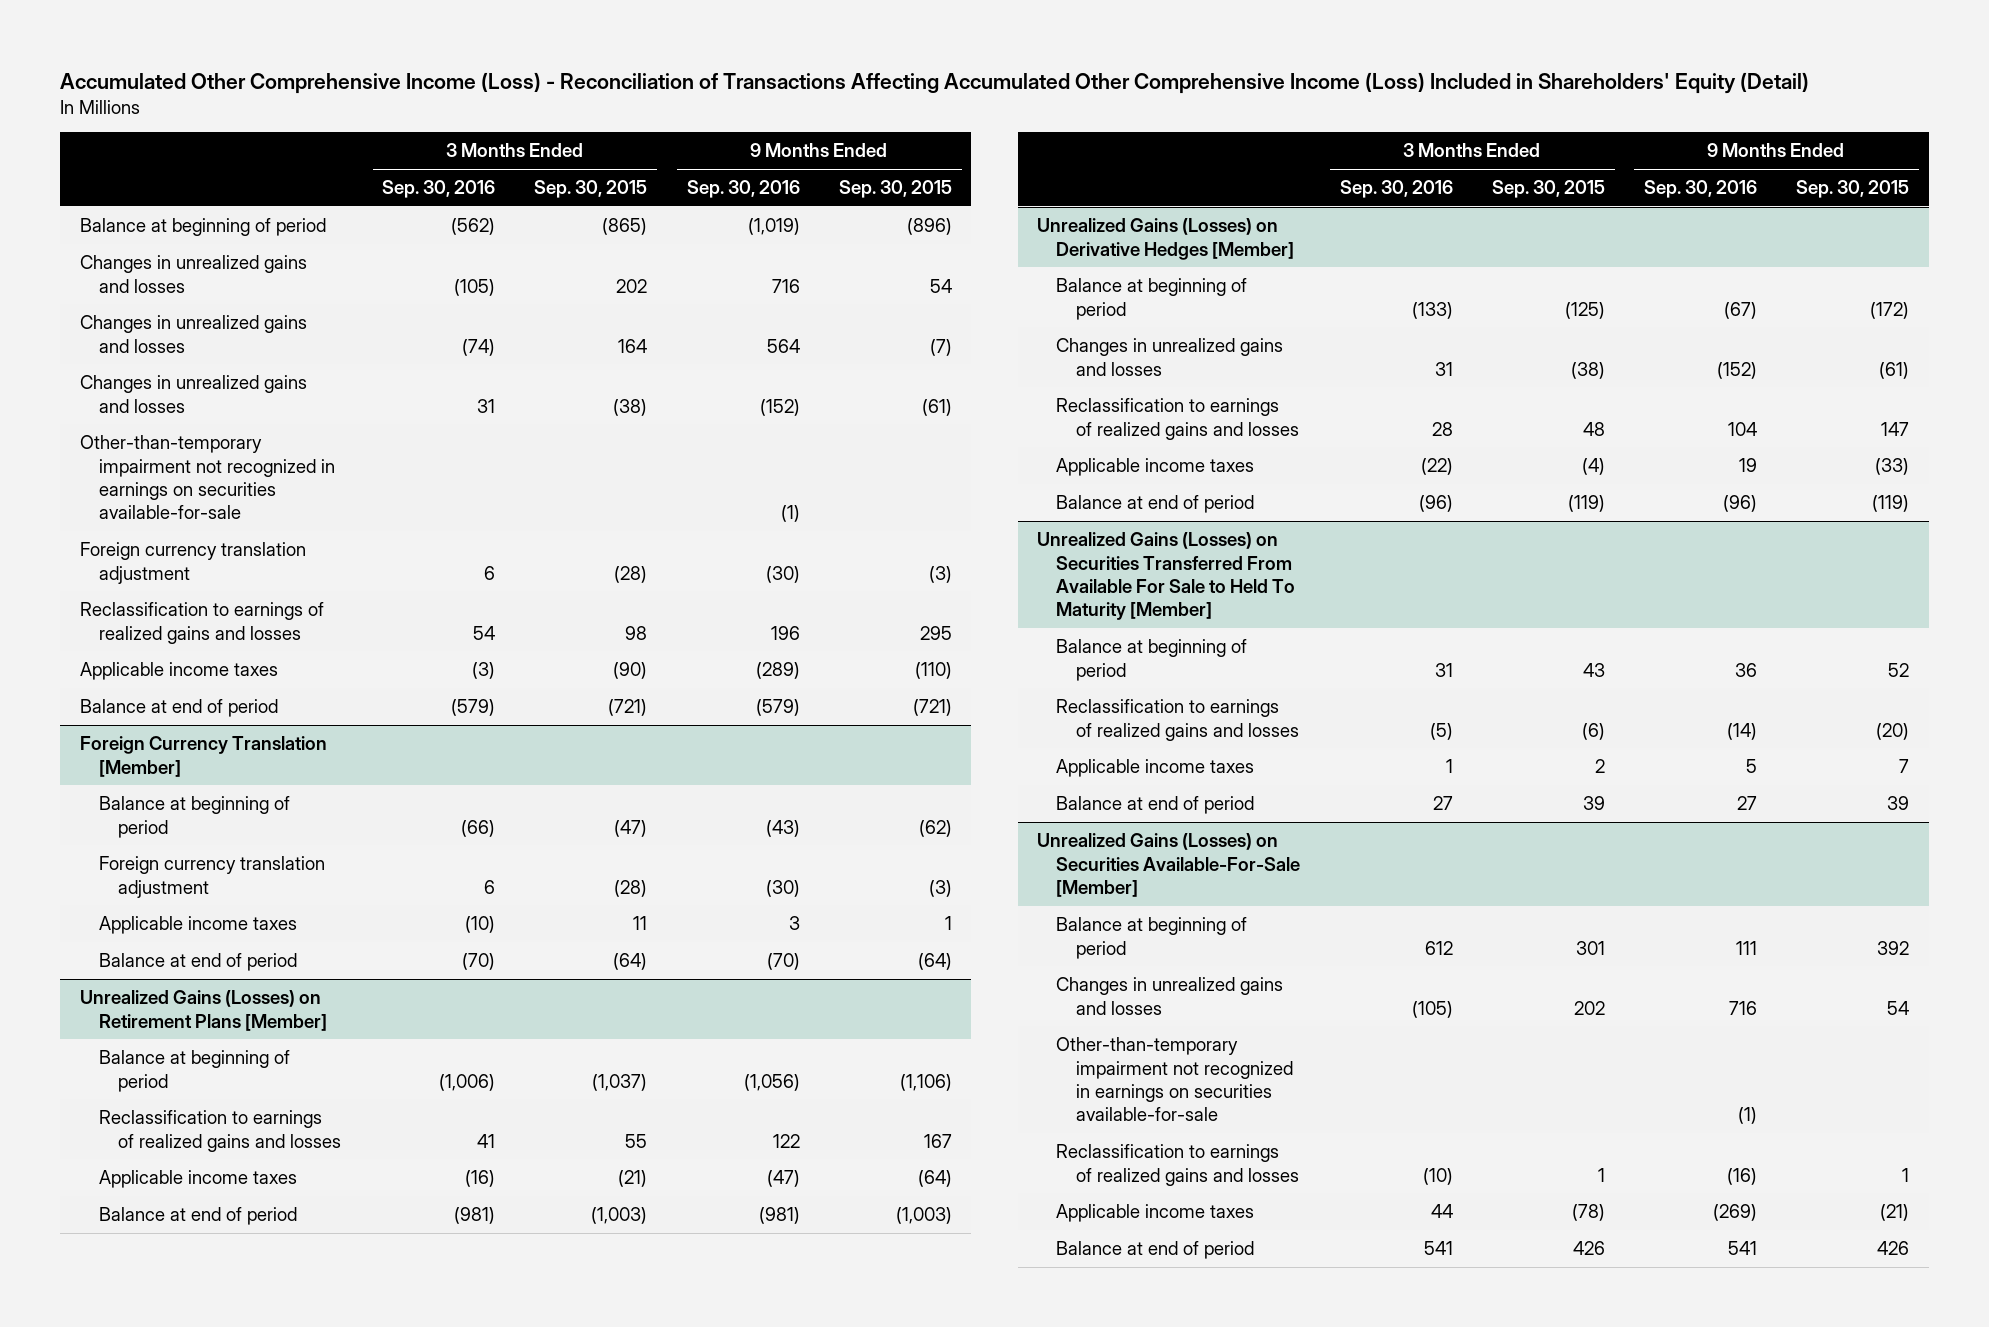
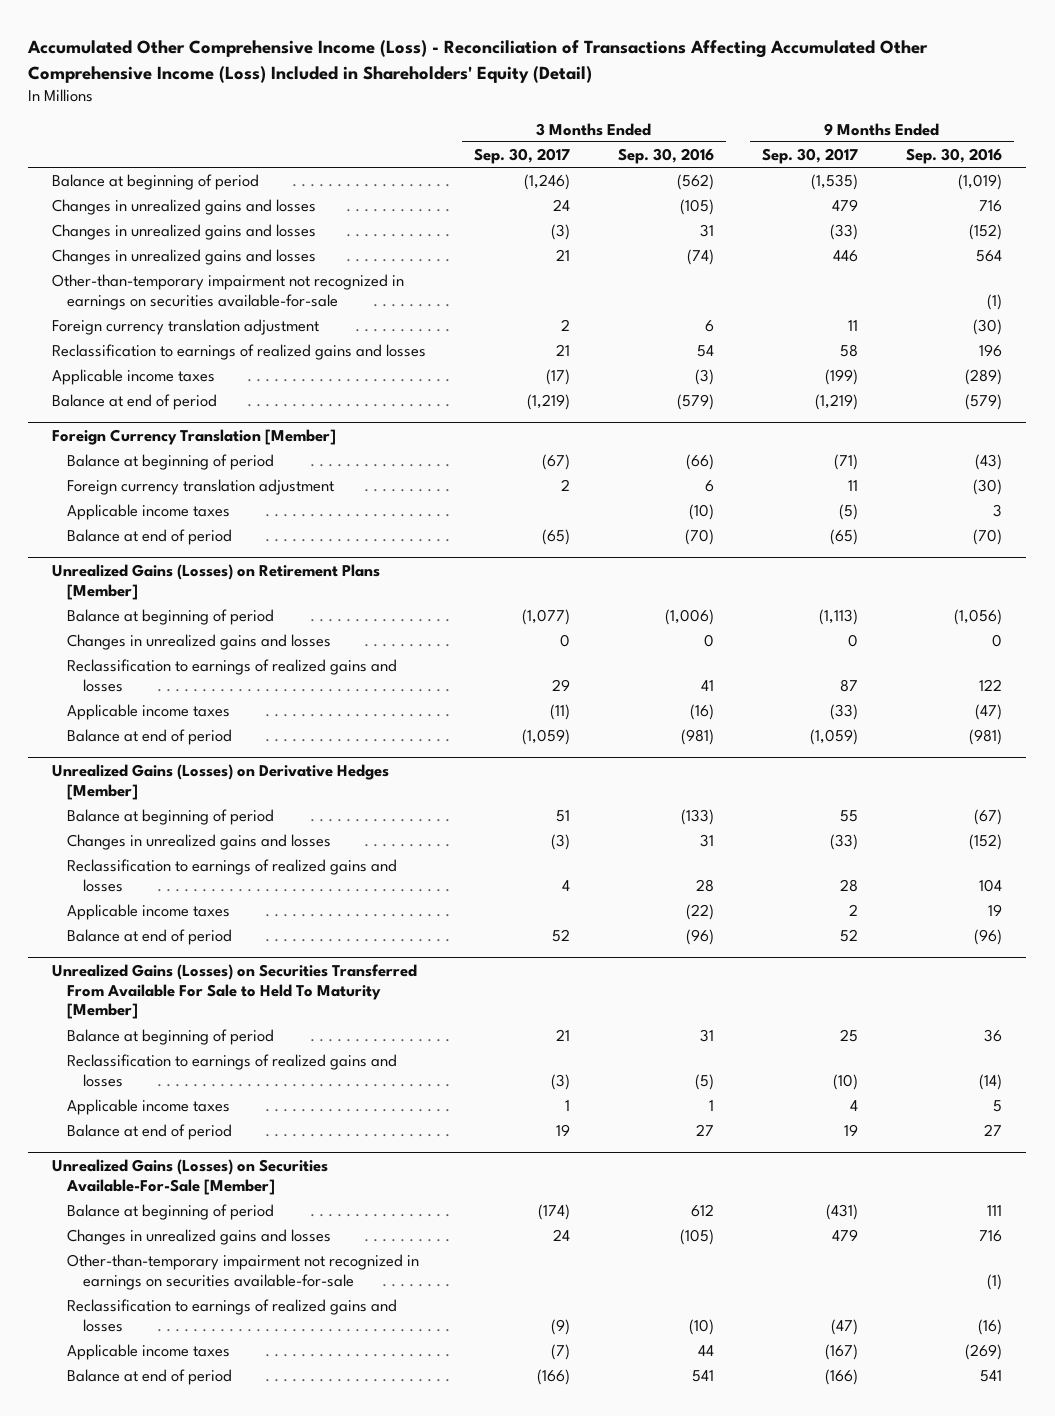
- | 3 Months Ended Sep. 30, 2016 | 3 Months Ended Sep. 30, 2015 | 9 Months Ended Sep. 30, 2016 | 9 Months Ended Sep. 30, 2015
+ | 3 Months Ended Sep. 30, 2017 | 3 Months Ended Sep. 30, 2016 | 9 Months Ended Sep. 30, 2017 | 9 Months Ended Sep. 30, 2016
moved down: Changes in unrealized gains and losses | 21 | (74) | 446 | 564
@ Unrealized Gains (Losses) on Retirement Plans [Member]
+ Changes in unrealized gains and losses | 0 | 0 | 0 | 0

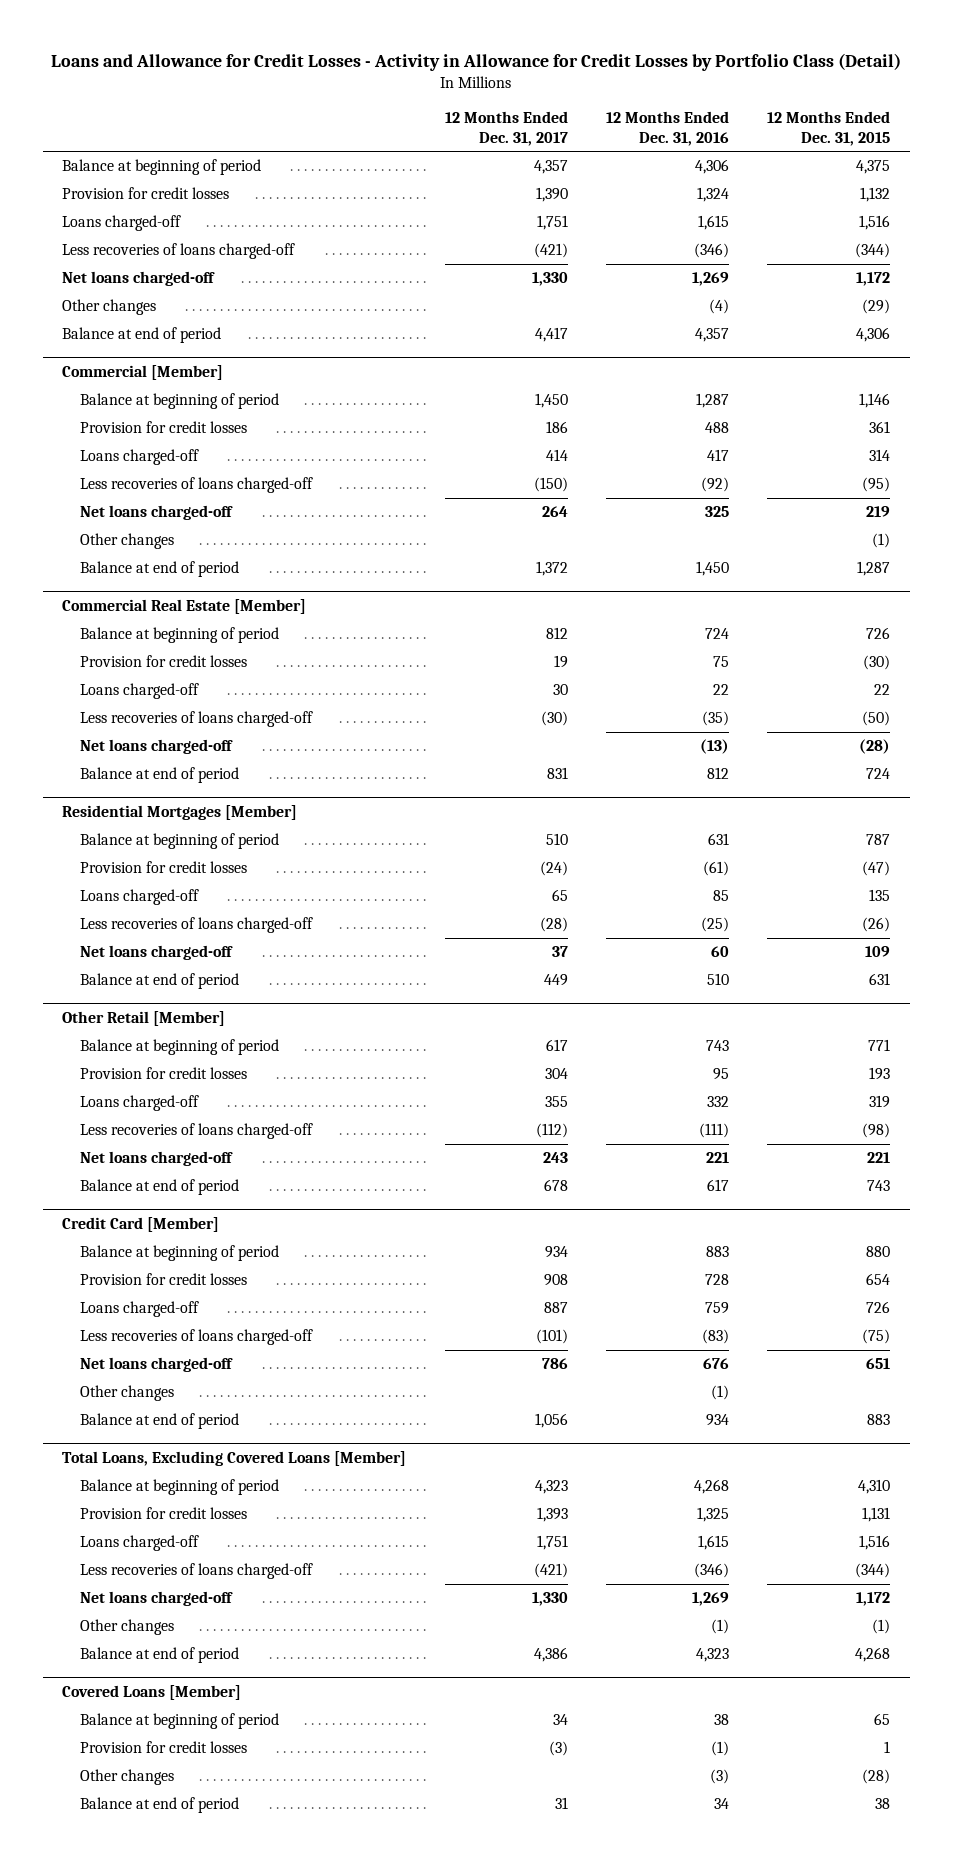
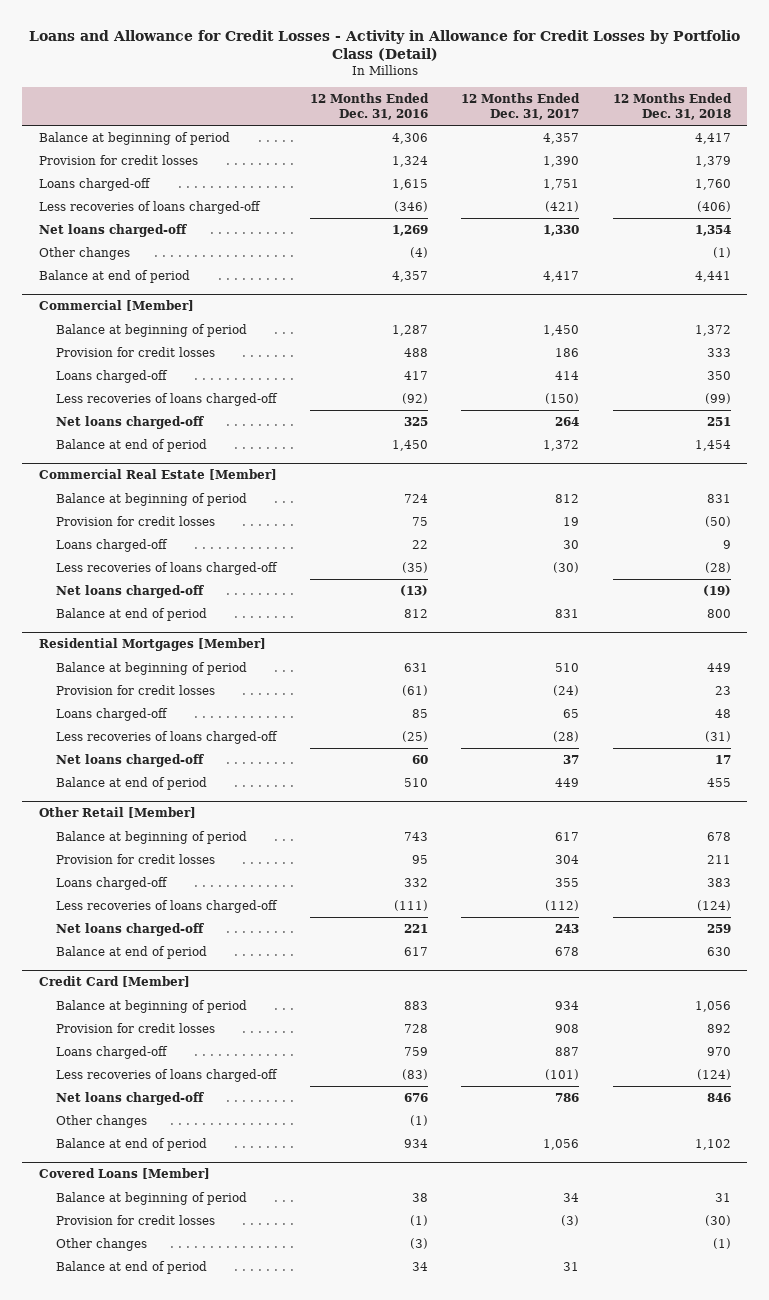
- | 12 Months Ended Dec. 31, 2017 | 12 Months Ended Dec. 31, 2016 | 12 Months Ended Dec. 31, 2015
+ | 12 Months Ended Dec. 31, 2016 | 12 Months Ended Dec. 31, 2017 | 12 Months Ended Dec. 31, 2018
@ Commercial [Member]
- Other changes | | | (1)
- Total Loans, Excluding Covered Loans [Member]
- Balance at beginning of period | 4,323 | 4,268 | 4,310
- Provision for credit losses | 1,393 | 1,325 | 1,131
- Loans charged-off | 1,751 | 1,615 | 1,516
- Less recoveries of loans charged-off | (421) | (346) | (344)
- Net loans charged-off | 1,330 | 1,269 | 1,172
- Other changes | | (1) | (1)
- Balance at end of period | 4,386 | 4,323 | 4,268

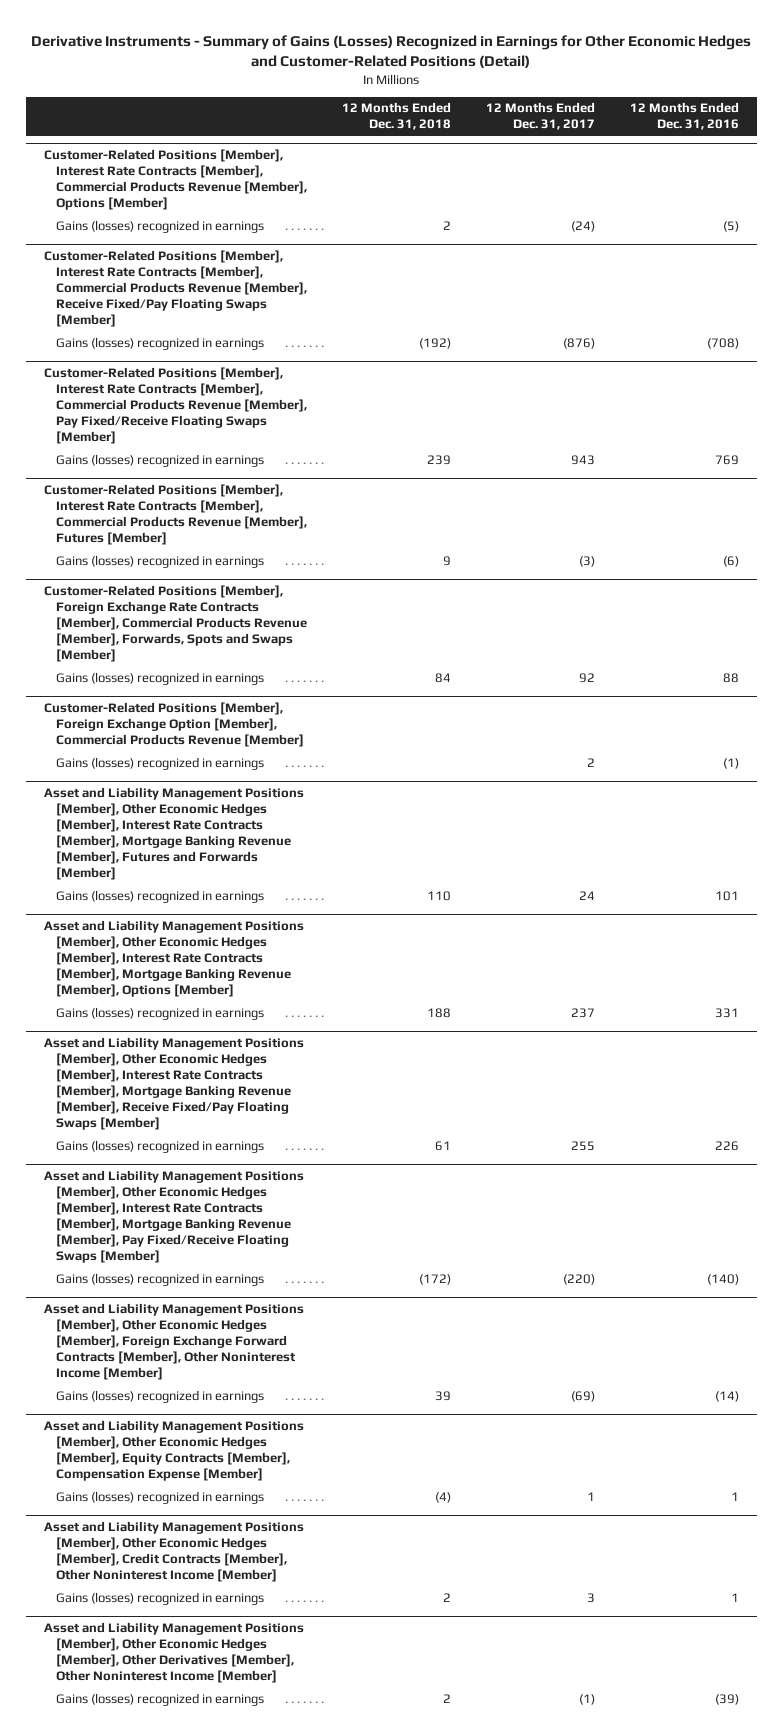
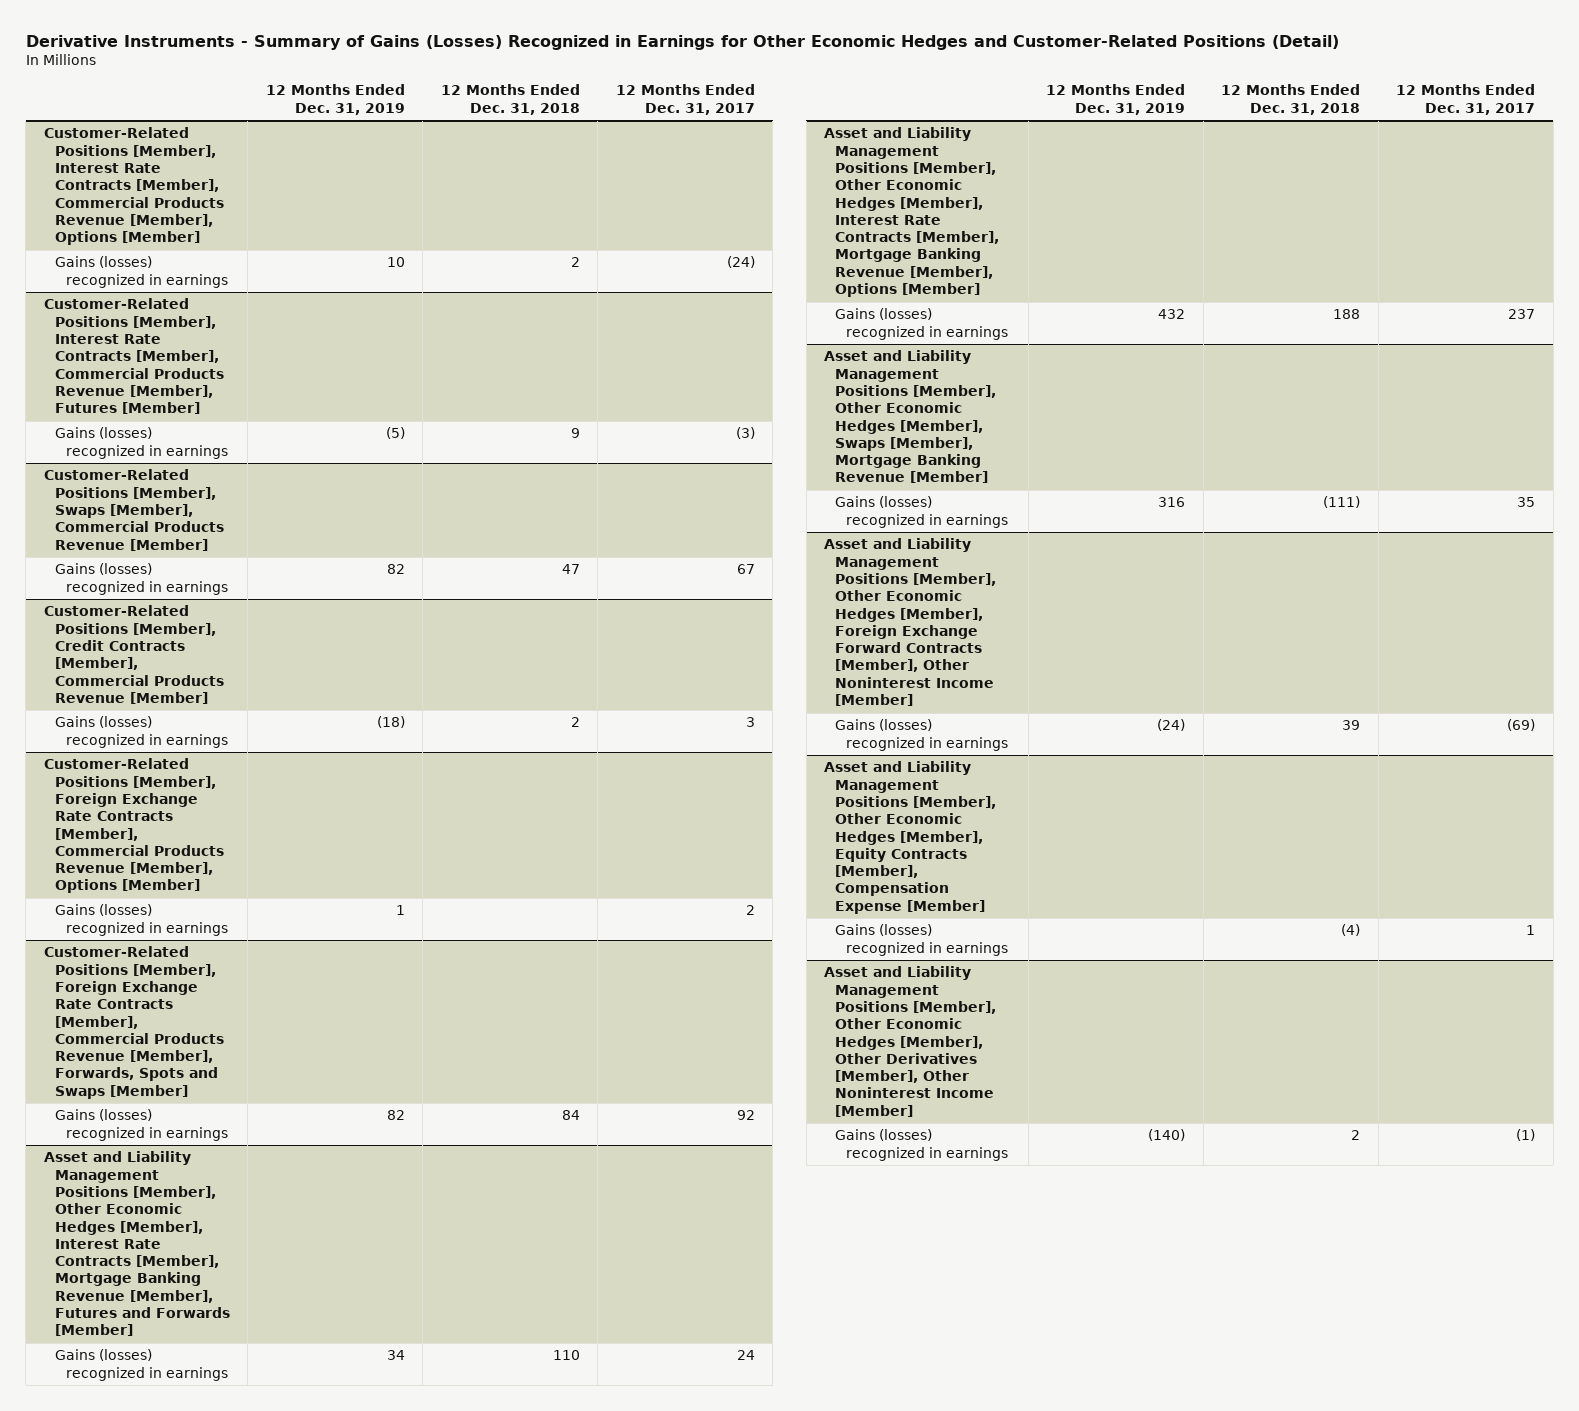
- | 12 Months Ended Dec. 31, 2018 | 12 Months Ended Dec. 31, 2017 | 12 Months Ended Dec. 31, 2016
+ | 12 Months Ended Dec. 31, 2019 | 12 Months Ended Dec. 31, 2018 | 12 Months Ended Dec. 31, 2017
- Customer-Related Positions [Member], Interest Rate Contracts [Member], Commercial Products Revenue [Member], Receive Fixed/Pay Floating Swaps [Member]
- Gains (losses) recognized in earnings | (192) | (876) | (708)
- Customer-Related Positions [Member], Interest Rate Contracts [Member], Commercial Products Revenue [Member], Pay Fixed/Receive Floating Swaps [Member]
- Gains (losses) recognized in earnings | 239 | 943 | 769
+ Customer-Related Positions [Member], Swaps [Member], Commercial Products Revenue [Member]
+ Gains (losses) recognized in earnings | 82 | 47 | 67
+ Customer-Related Positions [Member], Credit Contracts [Member], Commercial Products Revenue [Member]
+ Gains (losses) recognized in earnings | (18) | 2 | 3
+ Customer-Related Positions [Member], Foreign Exchange Rate Contracts [Member], Commercial Products Revenue [Member], Options [Member]
+ Gains (losses) recognized in earnings | 1 | | 2
- Customer-Related Positions [Member], Foreign Exchange Option [Member], Commercial Products Revenue [Member]
- Gains (losses) recognized in earnings | | 2 | (1)
- Asset and Liability Management Positions [Member], Other Economic Hedges [Member], Interest Rate Contracts [Member], Mortgage Banking Revenue [Member], Receive Fixed/Pay Floating Swaps [Member]
- Gains (losses) recognized in earnings | 61 | 255 | 226
- Asset and Liability Management Positions [Member], Other Economic Hedges [Member], Interest Rate Contracts [Member], Mortgage Banking Revenue [Member], Pay Fixed/Receive Floating Swaps [Member]
- Gains (losses) recognized in earnings | (172) | (220) | (140)
+ Asset and Liability Management Positions [Member], Other Economic Hedges [Member], Swaps [Member], Mortgage Banking Revenue [Member]
+ Gains (losses) recognized in earnings | 316 | (111) | 35
- Asset and Liability Management Positions [Member], Other Economic Hedges [Member], Credit Contracts [Member], Other Noninterest Income [Member]
- Gains (losses) recognized in earnings | 2 | 3 | 1

